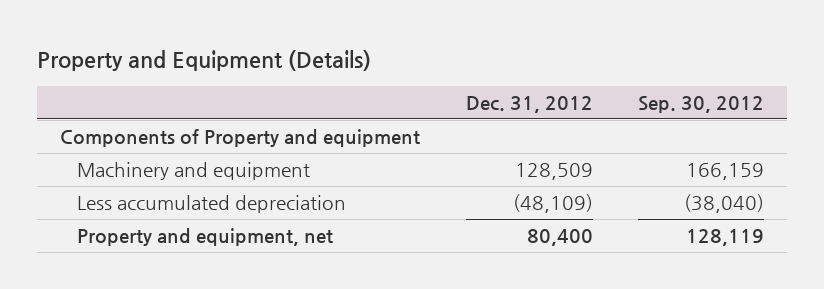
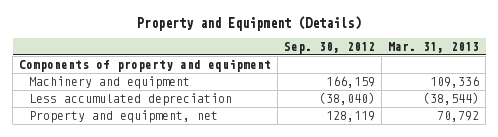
- | Dec. 31, 2012 | Sep. 30, 2012
+ | Sep. 30, 2012 | Mar. 31, 2013
- Components of Property and equipment
+ Components of property and equipment

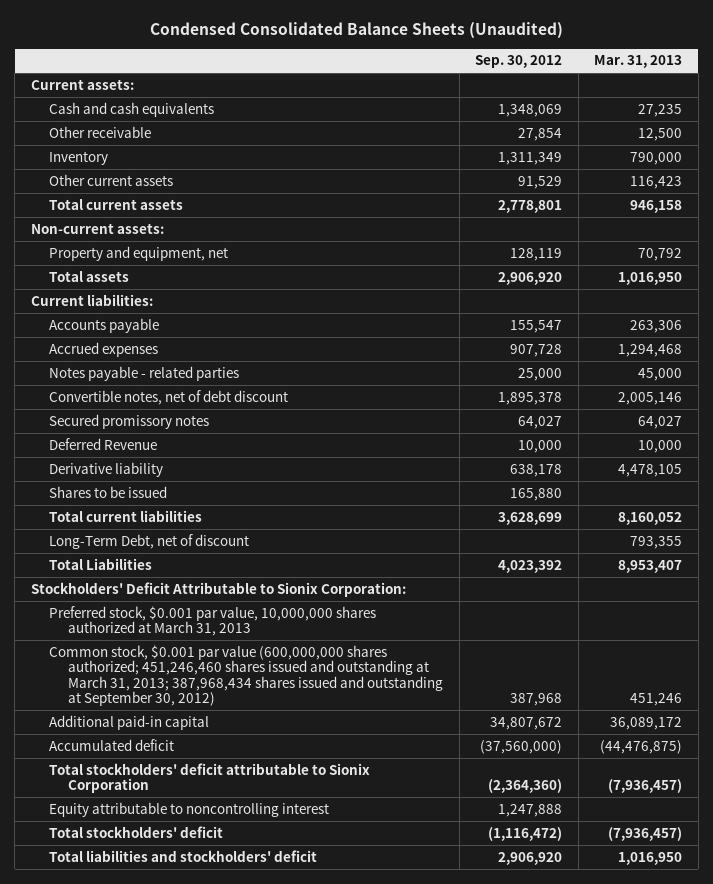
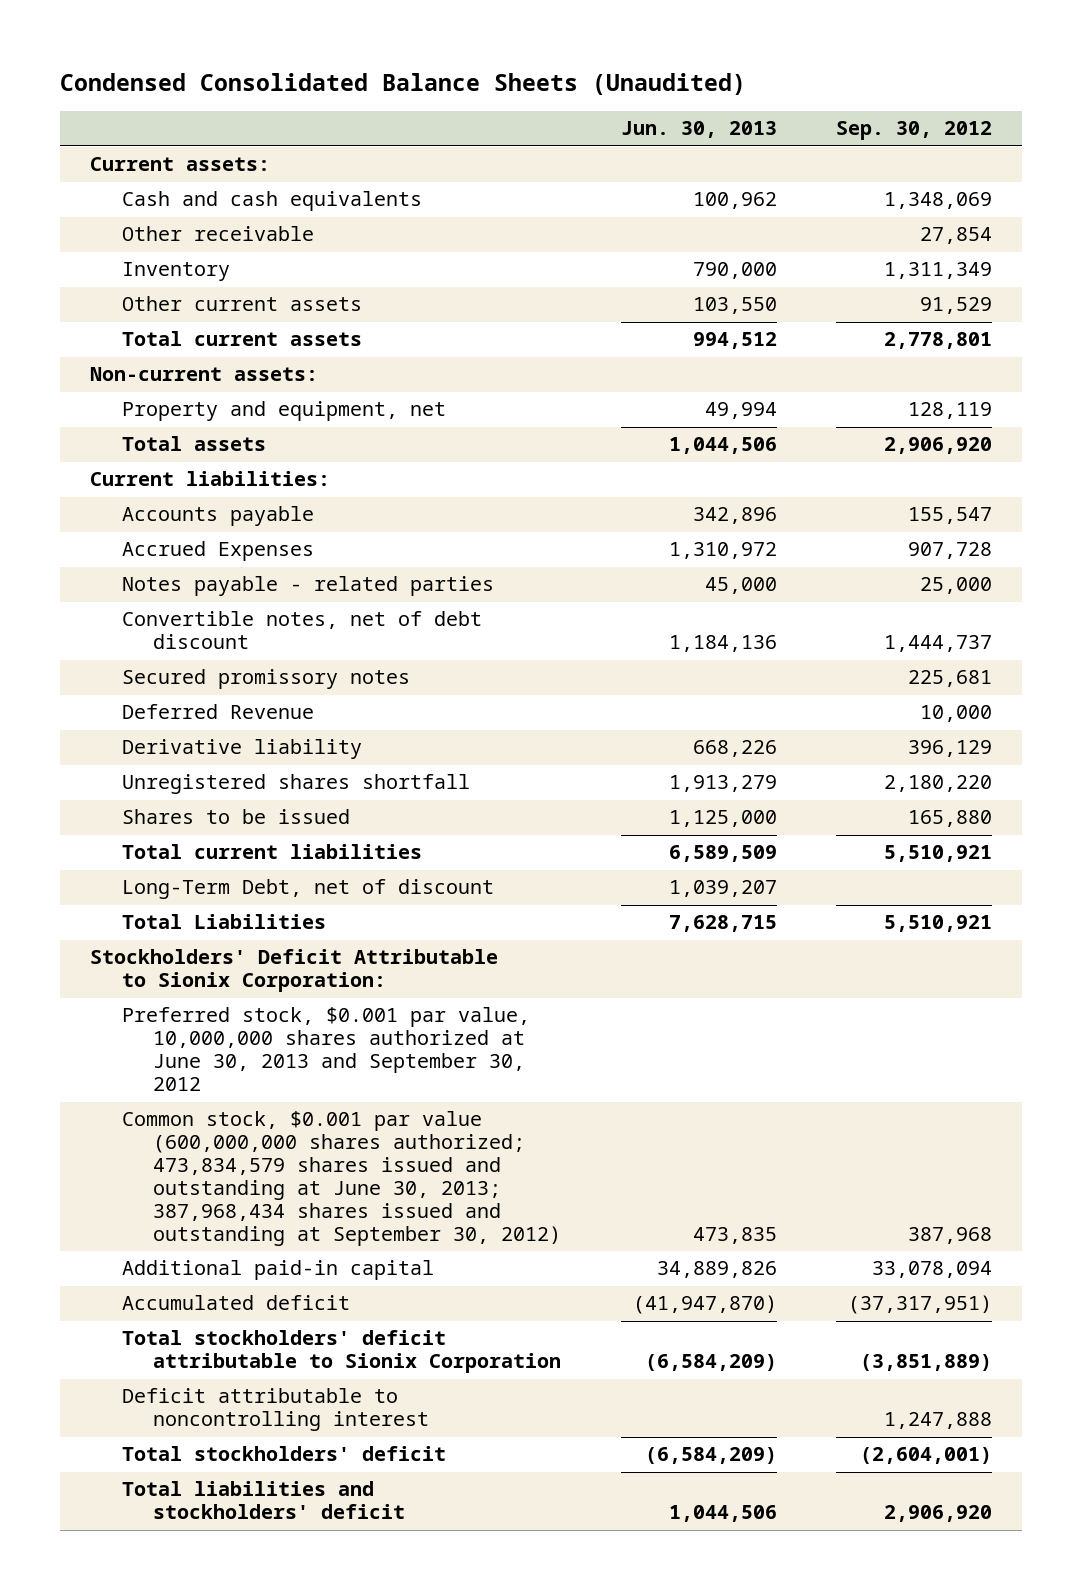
- | Sep. 30, 2012 | Mar. 31, 2013
+ | Jun. 30, 2013 | Sep. 30, 2012
- Accrued expenses | 907,728 | 1,294,468
+ Accrued Expenses | 1,310,972 | 907,728
- Convertible notes, net of debt discount | 1,895,378 | 2,005,146
- Secured promissory notes | 64,027 | 64,027
+ Convertible notes, net of debt discount | 1,184,136 | 1,444,737
+ Secured promissory notes | | 225,681
- Derivative liability | 638,178 | 4,478,105
+ Derivative liability | 668,226 | 396,129
+ Unregistered shares shortfall | 1,913,279 | 2,180,220
- Total current liabilities | 3,628,699 | 8,160,052
+ Total current liabilities | 6,589,509 | 5,510,921
- Total Liabilities | 4,023,392 | 8,953,407
+ Total Liabilities | 7,628,715 | 5,510,921
- Preferred stock, $0.001 par value, 10,000,000 shares authorized at March 31, 2013
- Common stock, $0.001 par value (600,000,000 shares authorized; 451,246,460 shares issued and outstanding at March 31, 2013; 387,968,434 shares issued and outstanding at September 30, 2012) | 387,968 | 451,246
- Additional paid-in capital | 34,807,672 | 36,089,172
- Accumulated deficit | (37,560,000) | (44,476,875)
- Total stockholders' deficit attributable to Sionix Corporation | (2,364,360) | (7,936,457)
- Equity attributable to noncontrolling interest | 1,247,888 |
- Total stockholders' deficit | (1,116,472) | (7,936,457)
+ Preferred stock, $0.001 par value, 10,000,000 shares authorized at June 30, 2013 and September 30, 2012
+ Common stock, $0.001 par value (600,000,000 shares authorized; 473,834,579 shares issued and outstanding at June 30, 2013; 387,968,434 shares issued and outstanding at September 30, 2012) | 473,835 | 387,968
+ Additional paid-in capital | 34,889,826 | 33,078,094
+ Accumulated deficit | (41,947,870) | (37,317,951)
+ Total stockholders' deficit attributable to Sionix Corporation | (6,584,209) | (3,851,889)
+ Deficit attributable to noncontrolling interest | | 1,247,888
+ Total stockholders' deficit | (6,584,209) | (2,604,001)

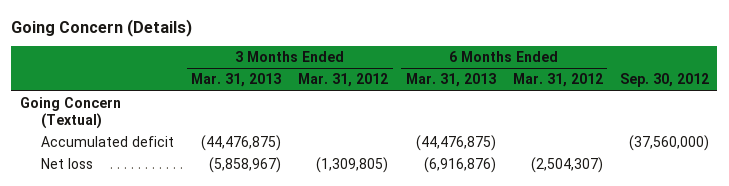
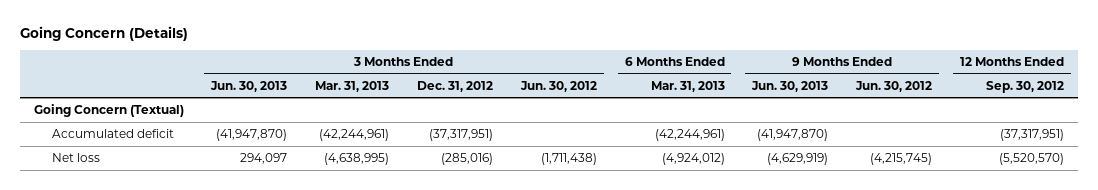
- | 3 Months Ended Mar. 31, 2013 | 3 Months Ended Mar. 31, 2012 | 6 Months Ended Mar. 31, 2013 | 6 Months Ended Mar. 31, 2012 | Sep. 30, 2012
+ | 3 Months Ended Jun. 30, 2013 | 3 Months Ended Mar. 31, 2013 | 3 Months Ended Dec. 31, 2012 | 3 Months Ended Jun. 30, 2012 | 6 Months Ended Mar. 31, 2013 | 9 Months Ended Jun. 30, 2013 | 9 Months Ended Jun. 30, 2012 | 12 Months Ended Sep. 30, 2012
- Accumulated deficit | (44,476,875) | | (44,476,875) | | (37,560,000)
- Net loss | (5,858,967) | (1,309,805) | (6,916,876) | (2,504,307) |
+ Accumulated deficit | (41,947,870) | (42,244,961) | (37,317,951) | | (42,244,961) | (41,947,870) | | (37,317,951)
+ Net loss | 294,097 | (4,638,995) | (285,016) | (1,711,438) | (4,924,012) | (4,629,919) | (4,215,745) | (5,520,570)

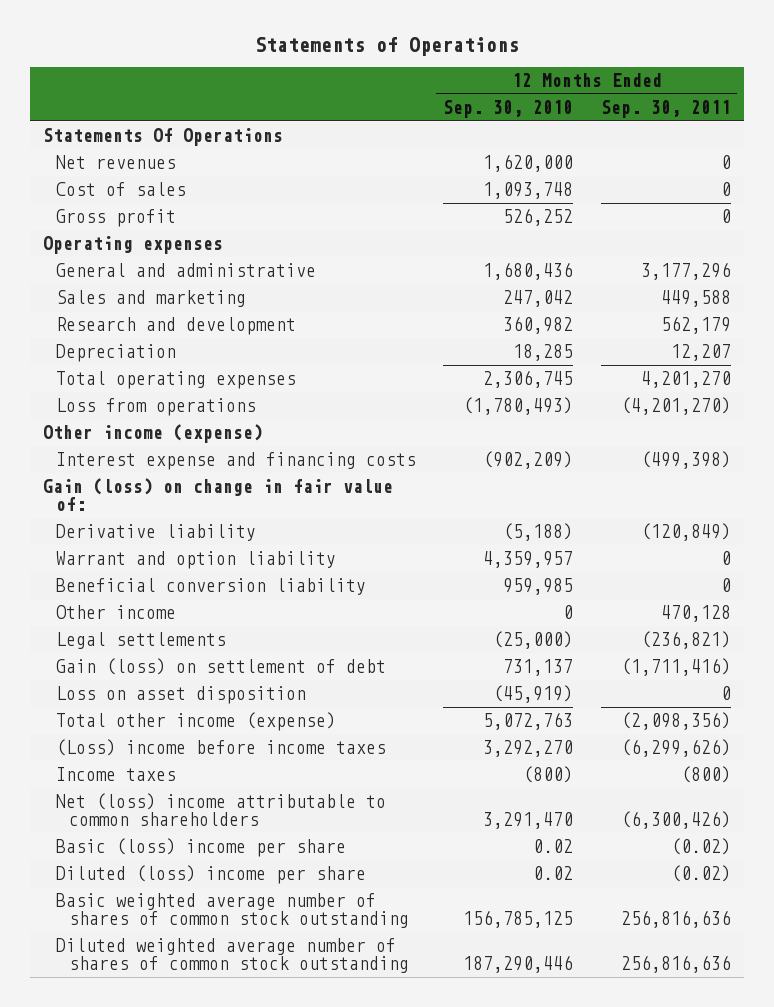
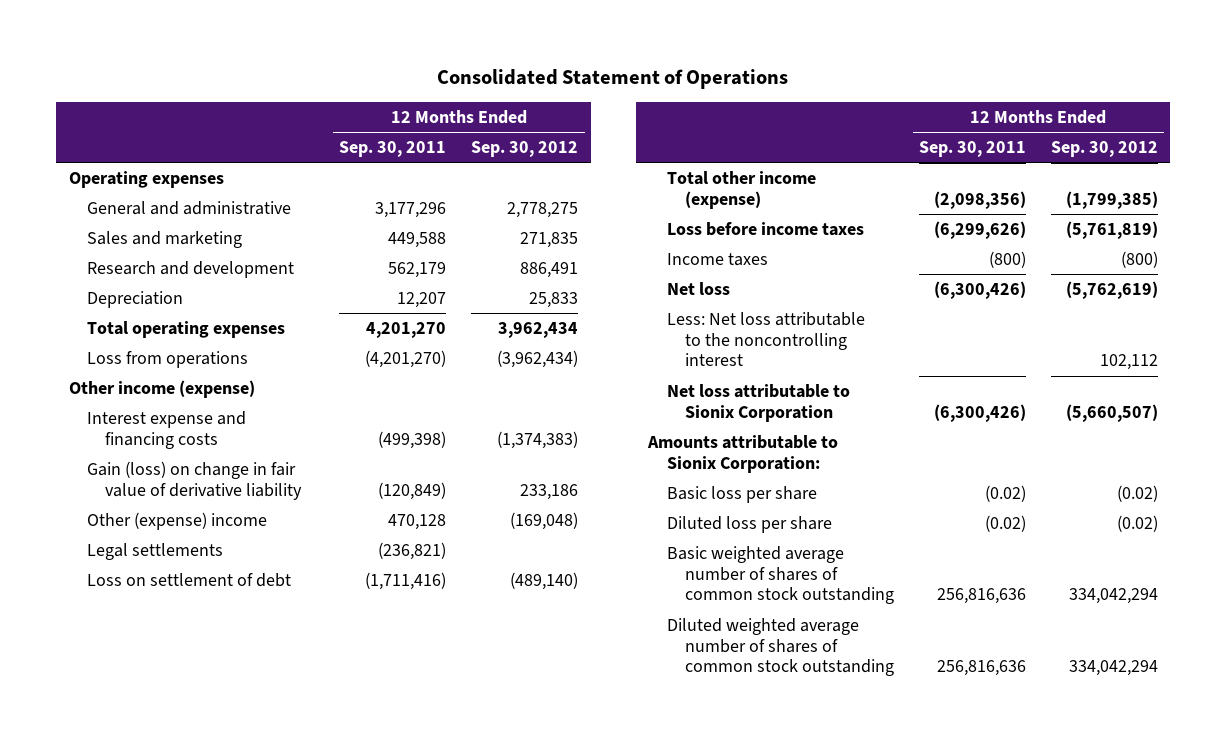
- Statements of Operations
+ Consolidated Statement of Operations
- | 12 Months Ended Sep. 30, 2010 | 12 Months Ended Sep. 30, 2011
+ | 12 Months Ended Sep. 30, 2011 | 12 Months Ended Sep. 30, 2012
- Statements Of Operations
- Net revenues | 1,620,000 | 0
- Cost of sales | 1,093,748 | 0
- Gross profit | 526,252 | 0
- Gain (loss) on change in fair value of:
- Derivative liability | (5,188) | (120,849)
- Warrant and option liability | 4,359,957 | 0
- Beneficial conversion liability | 959,985 | 0
- Other income | 0 | 470,128
+ Gain (loss) on change in fair value of derivative liability | (120,849) | 233,186
+ Other (expense) income | 470,128 | (169,048)
- Gain (loss) on settlement of debt | 731,137 | (1,711,416)
- Loss on asset disposition | (45,919) | 0
+ Loss on settlement of debt | (1,711,416) | (489,140)
- (Loss) income before income taxes | 3,292,270 | (6,299,626)
+ Loss before income taxes | (6,299,626) | (5,761,819)
- Net (loss) income attributable to common shareholders | 3,291,470 | (6,300,426)
- Basic (loss) income per share | 0.02 | (0.02)
- Diluted (loss) income per share | 0.02 | (0.02)
+ Net loss | (6,300,426) | (5,762,619)
+ Less: Net loss attributable to the noncontrolling interest | | 102,112
+ Net loss attributable to Sionix Corporation | (6,300,426) | (5,660,507)
+ Amounts attributable to Sionix Corporation:
+ Basic loss per share | (0.02) | (0.02)
+ Diluted loss per share | (0.02) | (0.02)

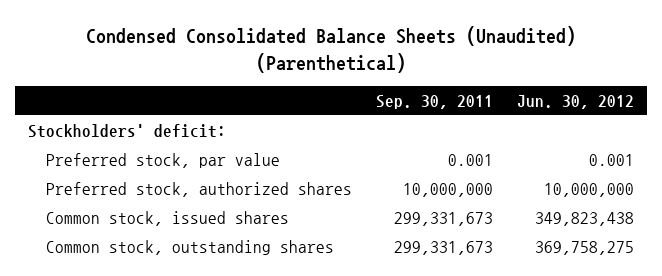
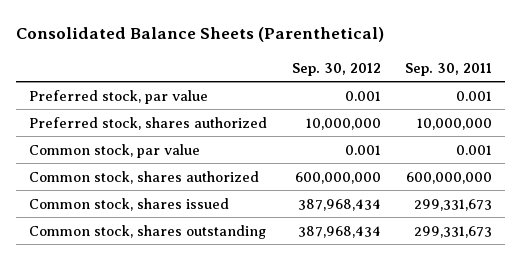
- Condensed Consolidated Balance Sheets (Unaudited) (Parenthetical)
+ Consolidated Balance Sheets (Parenthetical)
- | Sep. 30, 2011 | Jun. 30, 2012
+ | Sep. 30, 2012 | Sep. 30, 2011
- Stockholders' deficit:
- Preferred stock, authorized shares | 10,000,000 | 10,000,000
- Common stock, issued shares | 299,331,673 | 349,823,438
- Common stock, outstanding shares | 299,331,673 | 369,758,275
+ Preferred stock, shares authorized | 10,000,000 | 10,000,000
+ Common stock, par value | 0.001 | 0.001
+ Common stock, shares authorized | 600,000,000 | 600,000,000
+ Common stock, shares issued | 387,968,434 | 299,331,673
+ Common stock, shares outstanding | 387,968,434 | 299,331,673

